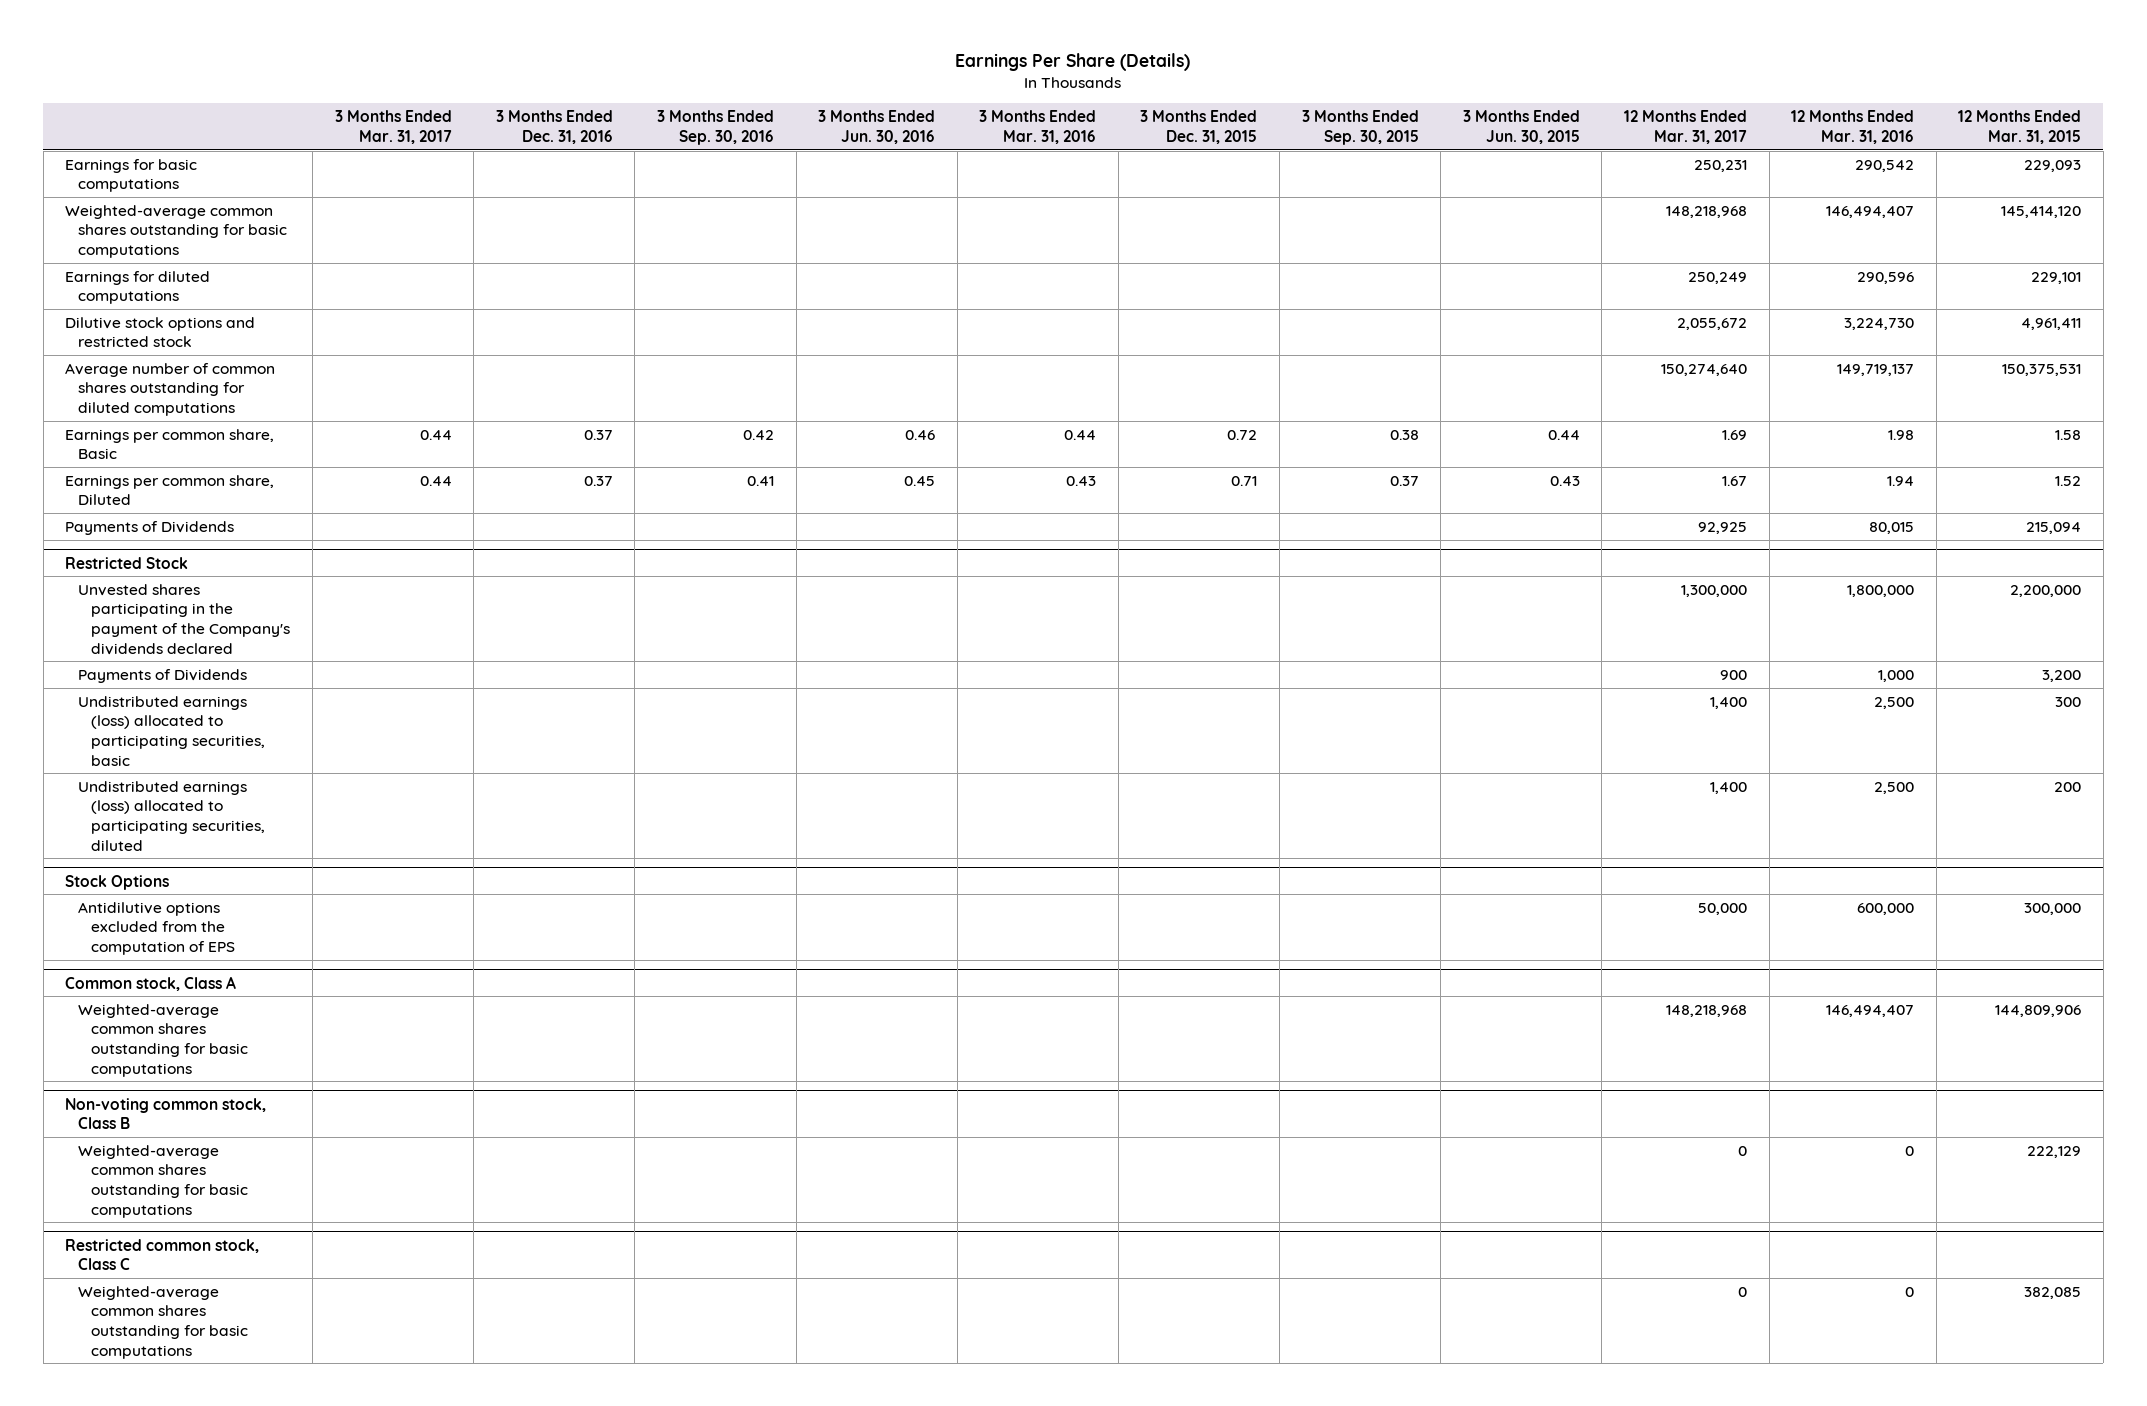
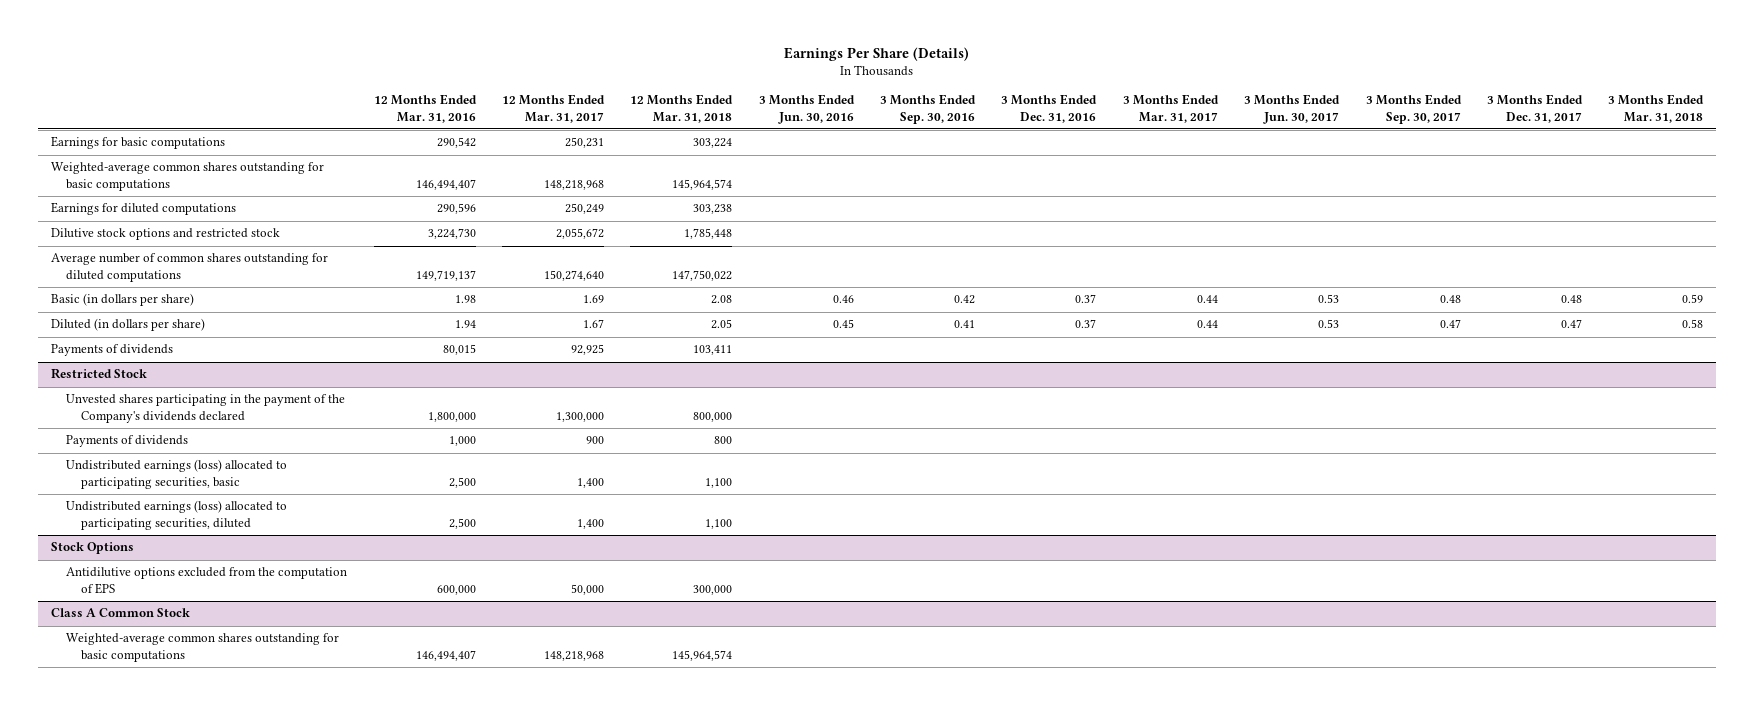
- | 3 Months Ended Mar. 31, 2017 | 3 Months Ended Dec. 31, 2016 | 3 Months Ended Sep. 30, 2016 | 3 Months Ended Jun. 30, 2016 | 3 Months Ended Mar. 31, 2016 | 3 Months Ended Dec. 31, 2015 | 3 Months Ended Sep. 30, 2015 | 3 Months Ended Jun. 30, 2015 | 12 Months Ended Mar. 31, 2017 | 12 Months Ended Mar. 31, 2016 | 12 Months Ended Mar. 31, 2015
+ | 12 Months Ended Mar. 31, 2016 | 12 Months Ended Mar. 31, 2017 | 12 Months Ended Mar. 31, 2018 | 3 Months Ended Jun. 30, 2016 | 3 Months Ended Sep. 30, 2016 | 3 Months Ended Dec. 31, 2016 | 3 Months Ended Mar. 31, 2017 | 3 Months Ended Jun. 30, 2017 | 3 Months Ended Sep. 30, 2017 | 3 Months Ended Dec. 31, 2017 | 3 Months Ended Mar. 31, 2018
- Earnings per common share, Basic | 0.44 | 0.37 | 0.42 | 0.46 | 0.44 | 0.72 | 0.38 | 0.44 | 1.69 | 1.98 | 1.58
- Earnings per common share, Diluted | 0.44 | 0.37 | 0.41 | 0.45 | 0.43 | 0.71 | 0.37 | 0.43 | 1.67 | 1.94 | 1.52
- Payments of Dividends | | | | | | | | | 92,925 | 80,015 | 215,094
+ Basic (in dollars per share) | 1.98 | 1.69 | 2.08 | 0.46 | 0.42 | 0.37 | 0.44 | 0.53 | 0.48 | 0.48 | 0.59
+ Diluted (in dollars per share) | 1.94 | 1.67 | 2.05 | 0.45 | 0.41 | 0.37 | 0.44 | 0.53 | 0.47 | 0.47 | 0.58
+ Payments of dividends | 80,015 | 92,925 | 103,411 | | | | | | | |
@ Restricted Stock
- Payments of Dividends | | | | | | | | | 900 | 1,000 | 3,200
+ Payments of dividends | 1,000 | 900 | 800 | | | | | | | |
- Common stock, Class A
+ Class A Common Stock
- Non-voting common stock, Class B
- Weighted-average common shares outstanding for basic computations | | | | | | | | | 0 | 0 | 222,129
- Restricted common stock, Class C
- Weighted-average common shares outstanding for basic computations | | | | | | | | | 0 | 0 | 382,085

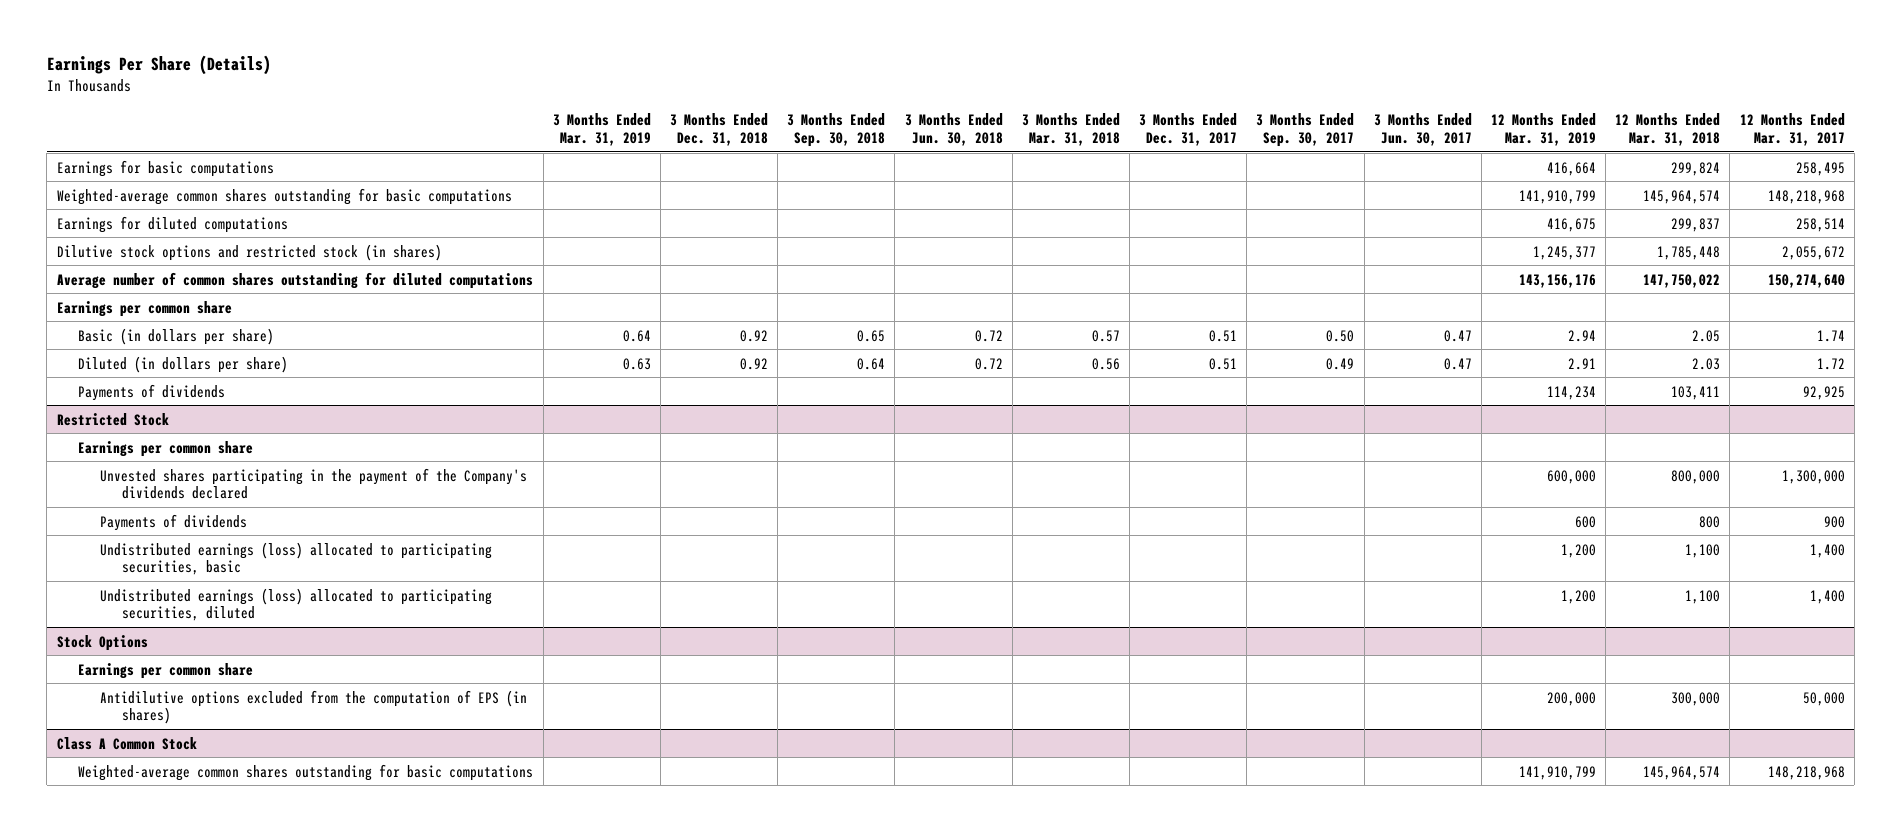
- | 12 Months Ended Mar. 31, 2016 | 12 Months Ended Mar. 31, 2017 | 12 Months Ended Mar. 31, 2018 | 3 Months Ended Jun. 30, 2016 | 3 Months Ended Sep. 30, 2016 | 3 Months Ended Dec. 31, 2016 | 3 Months Ended Mar. 31, 2017 | 3 Months Ended Jun. 30, 2017 | 3 Months Ended Sep. 30, 2017 | 3 Months Ended Dec. 31, 2017 | 3 Months Ended Mar. 31, 2018
+ | 3 Months Ended Mar. 31, 2019 | 3 Months Ended Dec. 31, 2018 | 3 Months Ended Sep. 30, 2018 | 3 Months Ended Jun. 30, 2018 | 3 Months Ended Mar. 31, 2018 | 3 Months Ended Dec. 31, 2017 | 3 Months Ended Sep. 30, 2017 | 3 Months Ended Jun. 30, 2017 | 12 Months Ended Mar. 31, 2019 | 12 Months Ended Mar. 31, 2018 | 12 Months Ended Mar. 31, 2017
- Earnings for basic computations | 290,542 | 250,231 | 303,224 | | | | | | | |
+ Earnings for basic computations | | | | | | | | | 416,664 | 299,824 | 258,495
- Earnings for diluted computations | 290,596 | 250,249 | 303,238 | | | | | | | |
- Dilutive stock options and restricted stock | 3,224,730 | 2,055,672 | 1,785,448 | | | | | | | |
+ Earnings for diluted computations | | | | | | | | | 416,675 | 299,837 | 258,514
+ Dilutive stock options and restricted stock (in shares) | | | | | | | | | 1,245,377 | 1,785,448 | 2,055,672
- Basic (in dollars per share) | 1.98 | 1.69 | 2.08 | 0.46 | 0.42 | 0.37 | 0.44 | 0.53 | 0.48 | 0.48 | 0.59
- Diluted (in dollars per share) | 1.94 | 1.67 | 2.05 | 0.45 | 0.41 | 0.37 | 0.44 | 0.53 | 0.47 | 0.47 | 0.58
+ Earnings per common share
+ Basic (in dollars per share) | 0.64 | 0.92 | 0.65 | 0.72 | 0.57 | 0.51 | 0.50 | 0.47 | 2.94 | 2.05 | 1.74
+ Diluted (in dollars per share) | 0.63 | 0.92 | 0.64 | 0.72 | 0.56 | 0.51 | 0.49 | 0.47 | 2.91 | 2.03 | 1.72
@ Restricted Stock
+ Earnings per common share
@ Stock Options
- Antidilutive options excluded from the computation of EPS | 600,000 | 50,000 | 300,000 | | | | | | | |
+ Earnings per common share
+ Antidilutive options excluded from the computation of EPS (in shares) | | | | | | | | | 200,000 | 300,000 | 50,000

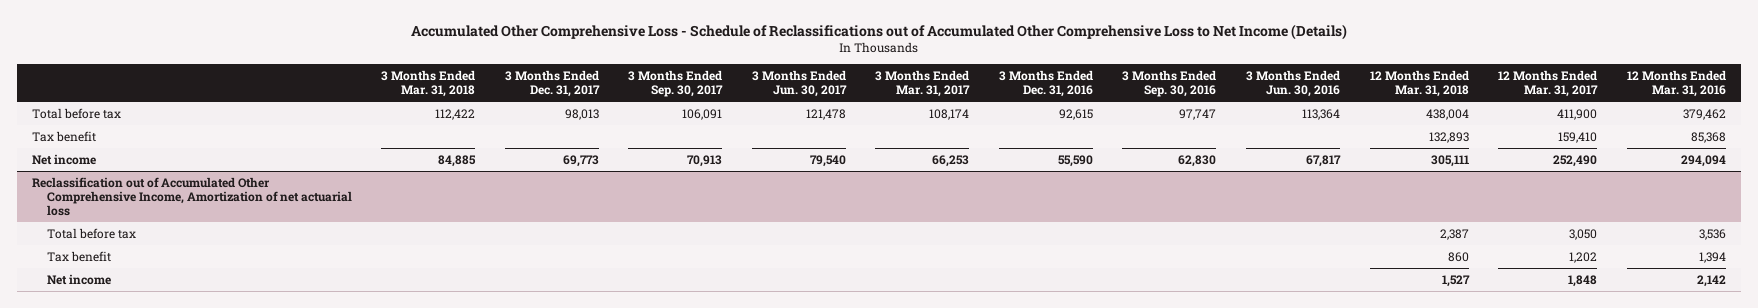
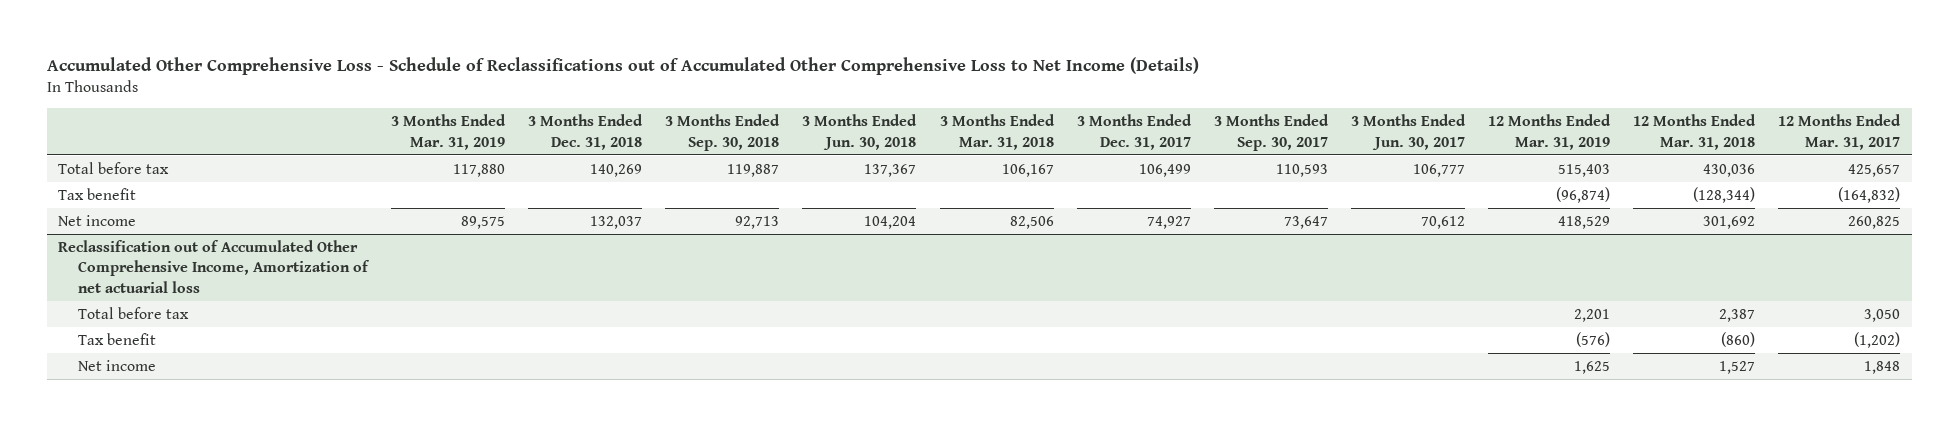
- | 3 Months Ended Mar. 31, 2018 | 3 Months Ended Dec. 31, 2017 | 3 Months Ended Sep. 30, 2017 | 3 Months Ended Jun. 30, 2017 | 3 Months Ended Mar. 31, 2017 | 3 Months Ended Dec. 31, 2016 | 3 Months Ended Sep. 30, 2016 | 3 Months Ended Jun. 30, 2016 | 12 Months Ended Mar. 31, 2018 | 12 Months Ended Mar. 31, 2017 | 12 Months Ended Mar. 31, 2016
+ | 3 Months Ended Mar. 31, 2019 | 3 Months Ended Dec. 31, 2018 | 3 Months Ended Sep. 30, 2018 | 3 Months Ended Jun. 30, 2018 | 3 Months Ended Mar. 31, 2018 | 3 Months Ended Dec. 31, 2017 | 3 Months Ended Sep. 30, 2017 | 3 Months Ended Jun. 30, 2017 | 12 Months Ended Mar. 31, 2019 | 12 Months Ended Mar. 31, 2018 | 12 Months Ended Mar. 31, 2017
- Total before tax | 112,422 | 98,013 | 106,091 | 121,478 | 108,174 | 92,615 | 97,747 | 113,364 | 438,004 | 411,900 | 379,462
- Tax benefit | | | | | | | | | 132,893 | 159,410 | 85,368
- Net income | 84,885 | 69,773 | 70,913 | 79,540 | 66,253 | 55,590 | 62,830 | 67,817 | 305,111 | 252,490 | 294,094
+ Total before tax | 117,880 | 140,269 | 119,887 | 137,367 | 106,167 | 106,499 | 110,593 | 106,777 | 515,403 | 430,036 | 425,657
+ Tax benefit | | | | | | | | | (96,874) | (128,344) | (164,832)
+ Net income | 89,575 | 132,037 | 92,713 | 104,204 | 82,506 | 74,927 | 73,647 | 70,612 | 418,529 | 301,692 | 260,825
@ Reclassification out of Accumulated Other Comprehensive Income, Amortization of net actuarial loss
- Tax benefit | | | | | | | | | 860 | 1,202 | 1,394
+ Tax benefit | | | | | | | | | (576) | (860) | (1,202)

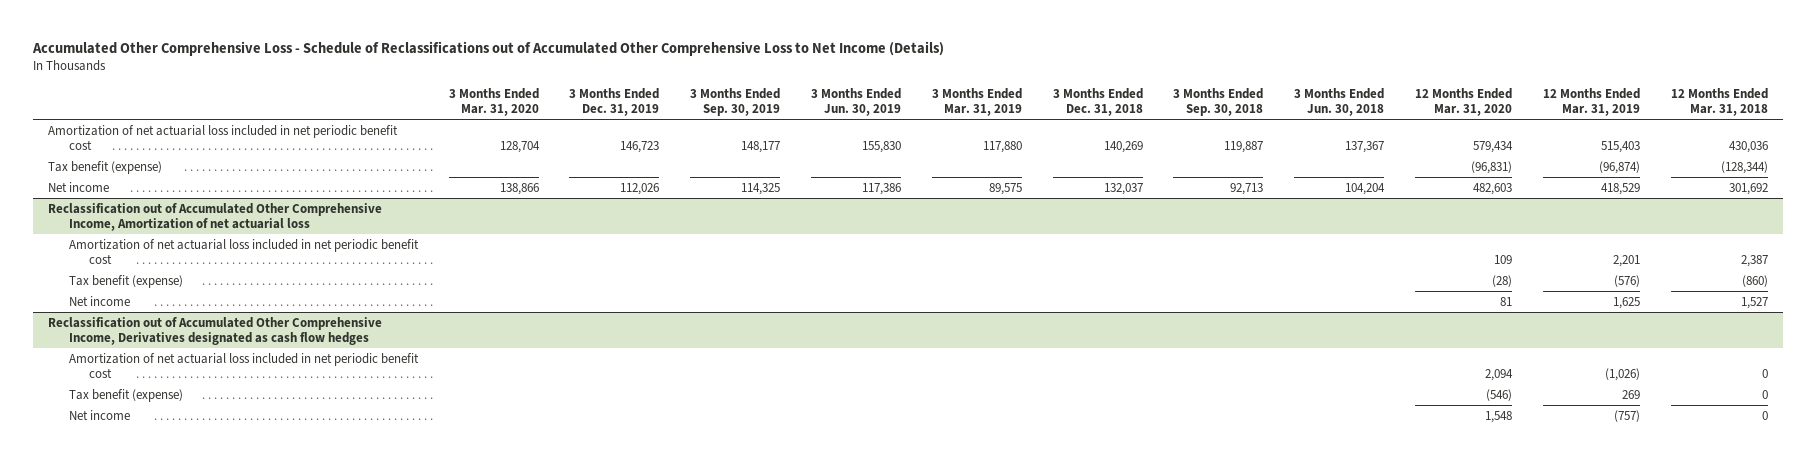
- | 3 Months Ended Mar. 31, 2019 | 3 Months Ended Dec. 31, 2018 | 3 Months Ended Sep. 30, 2018 | 3 Months Ended Jun. 30, 2018 | 3 Months Ended Mar. 31, 2018 | 3 Months Ended Dec. 31, 2017 | 3 Months Ended Sep. 30, 2017 | 3 Months Ended Jun. 30, 2017 | 12 Months Ended Mar. 31, 2019 | 12 Months Ended Mar. 31, 2018 | 12 Months Ended Mar. 31, 2017
+ | 3 Months Ended Mar. 31, 2020 | 3 Months Ended Dec. 31, 2019 | 3 Months Ended Sep. 30, 2019 | 3 Months Ended Jun. 30, 2019 | 3 Months Ended Mar. 31, 2019 | 3 Months Ended Dec. 31, 2018 | 3 Months Ended Sep. 30, 2018 | 3 Months Ended Jun. 30, 2018 | 12 Months Ended Mar. 31, 2020 | 12 Months Ended Mar. 31, 2019 | 12 Months Ended Mar. 31, 2018
- Total before tax | 117,880 | 140,269 | 119,887 | 137,367 | 106,167 | 106,499 | 110,593 | 106,777 | 515,403 | 430,036 | 425,657
- Tax benefit | | | | | | | | | (96,874) | (128,344) | (164,832)
+ Amortization of net actuarial loss included in net periodic benefit cost | 128,704 | 146,723 | 148,177 | 155,830 | 117,880 | 140,269 | 119,887 | 137,367 | 579,434 | 515,403 | 430,036
+ Tax benefit (expense) | | | | | | | | | (96,831) | (96,874) | (128,344)
@ Reclassification out of Accumulated Other Comprehensive Income, Amortization of net actuarial loss
- Total before tax | | | | | | | | | 2,201 | 2,387 | 3,050
- Tax benefit | | | | | | | | | (576) | (860) | (1,202)
+ Amortization of net actuarial loss included in net periodic benefit cost | | | | | | | | | 109 | 2,201 | 2,387
+ Tax benefit (expense) | | | | | | | | | (28) | (576) | (860)
+ Reclassification out of Accumulated Other Comprehensive Income, Derivatives designated as cash flow hedges
+ Amortization of net actuarial loss included in net periodic benefit cost | | | | | | | | | 2,094 | (1,026) | 0
+ Tax benefit (expense) | | | | | | | | | (546) | 269 | 0
+ Net income | | | | | | | | | 1,548 | (757) | 0

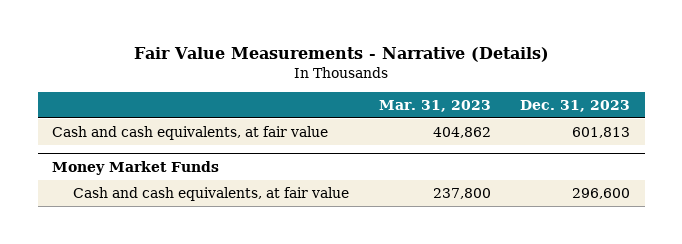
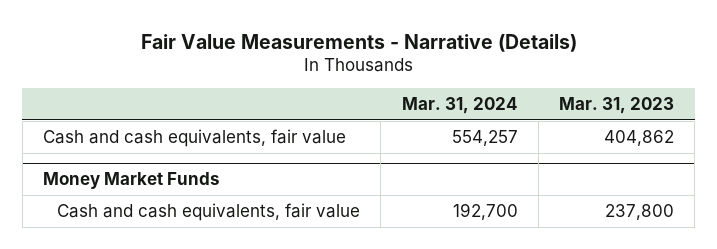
- | Mar. 31, 2023 | Dec. 31, 2023
+ | Mar. 31, 2024 | Mar. 31, 2023
- Cash and cash equivalents, at fair value | 404,862 | 601,813
+ Cash and cash equivalents, fair value | 554,257 | 404,862
@ Money Market Funds
- Cash and cash equivalents, at fair value | 237,800 | 296,600
+ Cash and cash equivalents, fair value | 192,700 | 237,800

